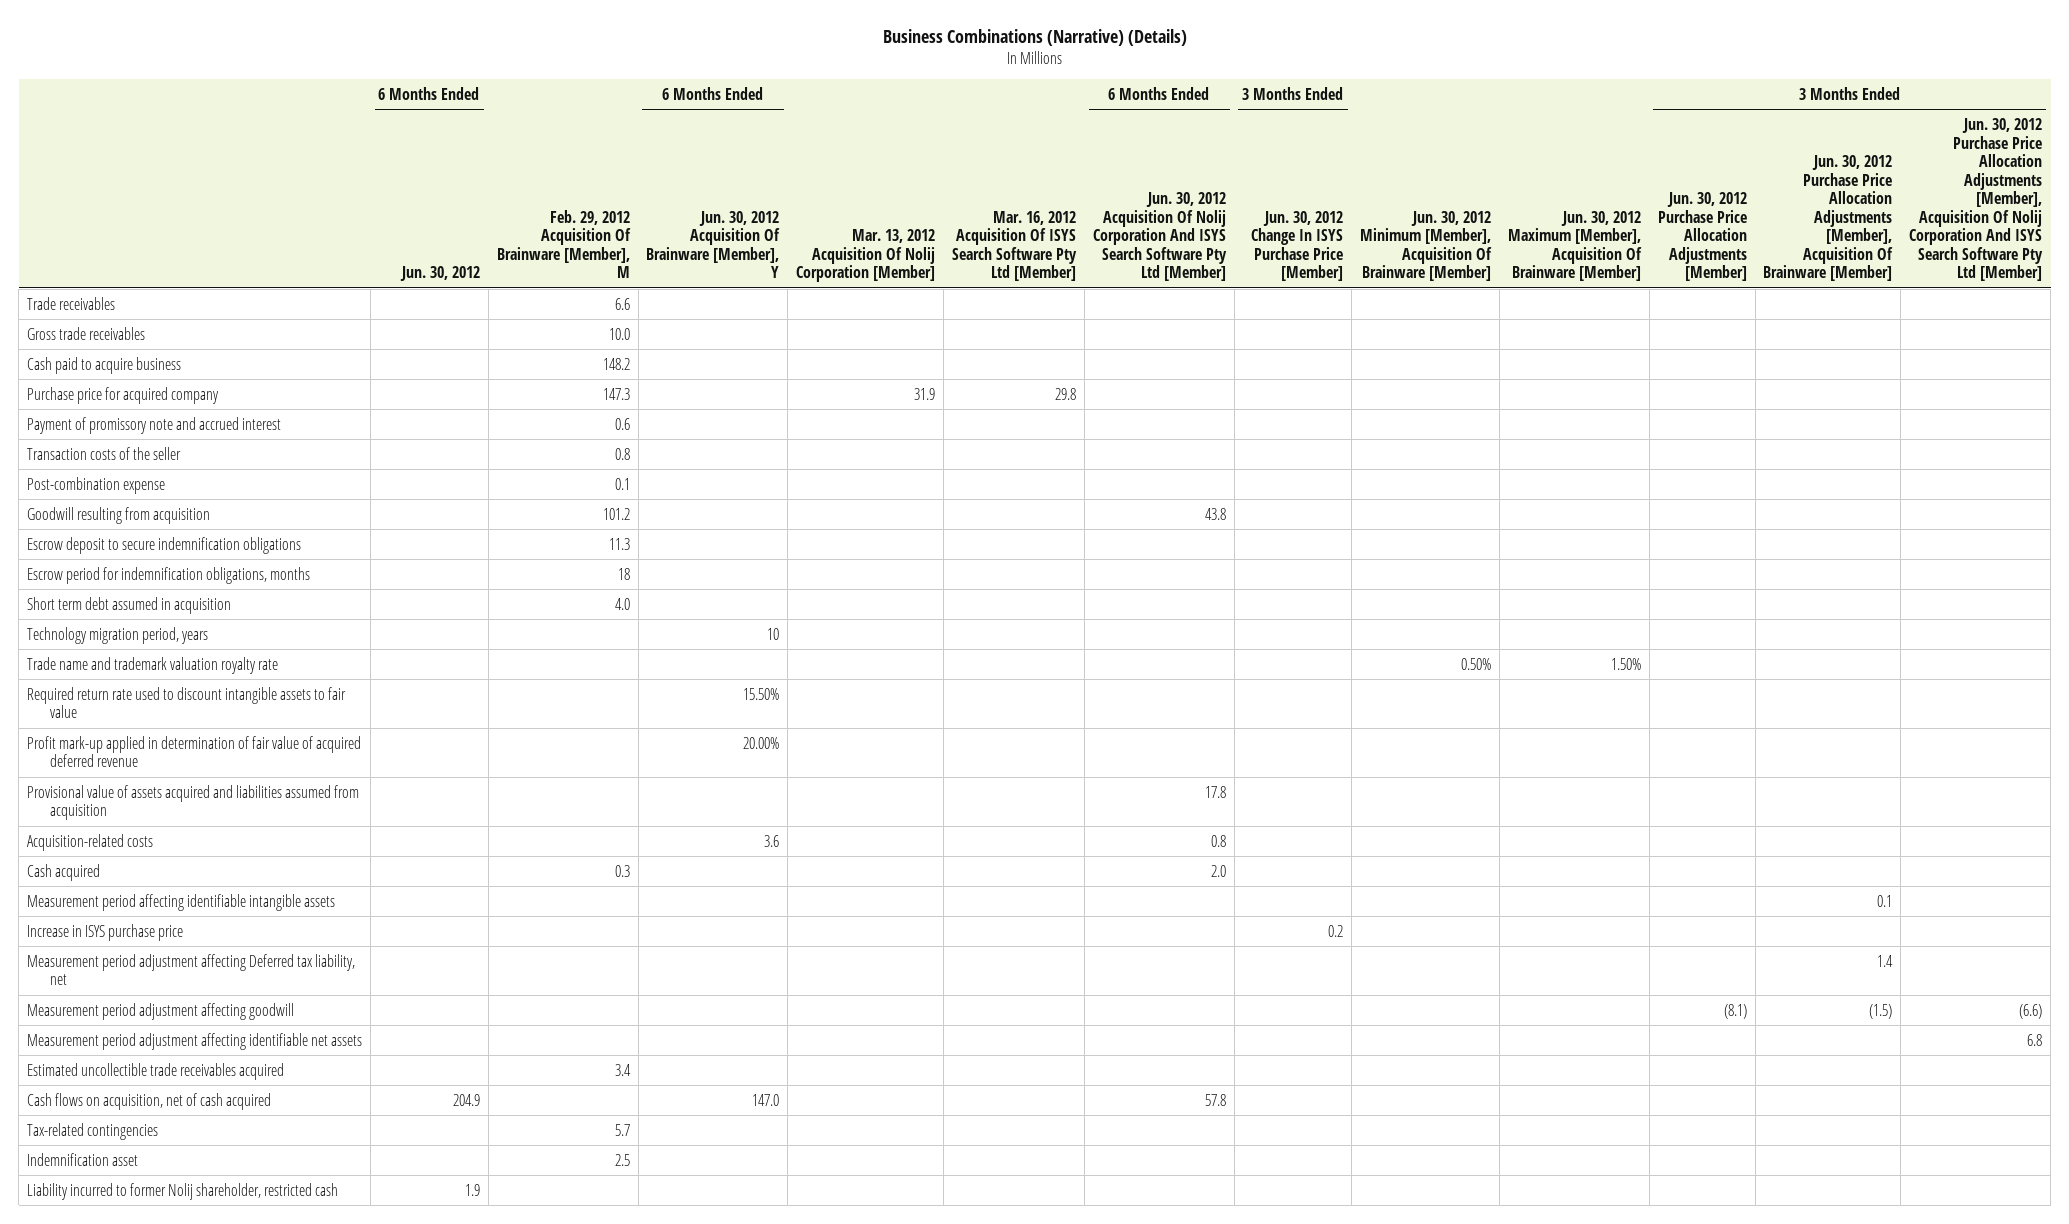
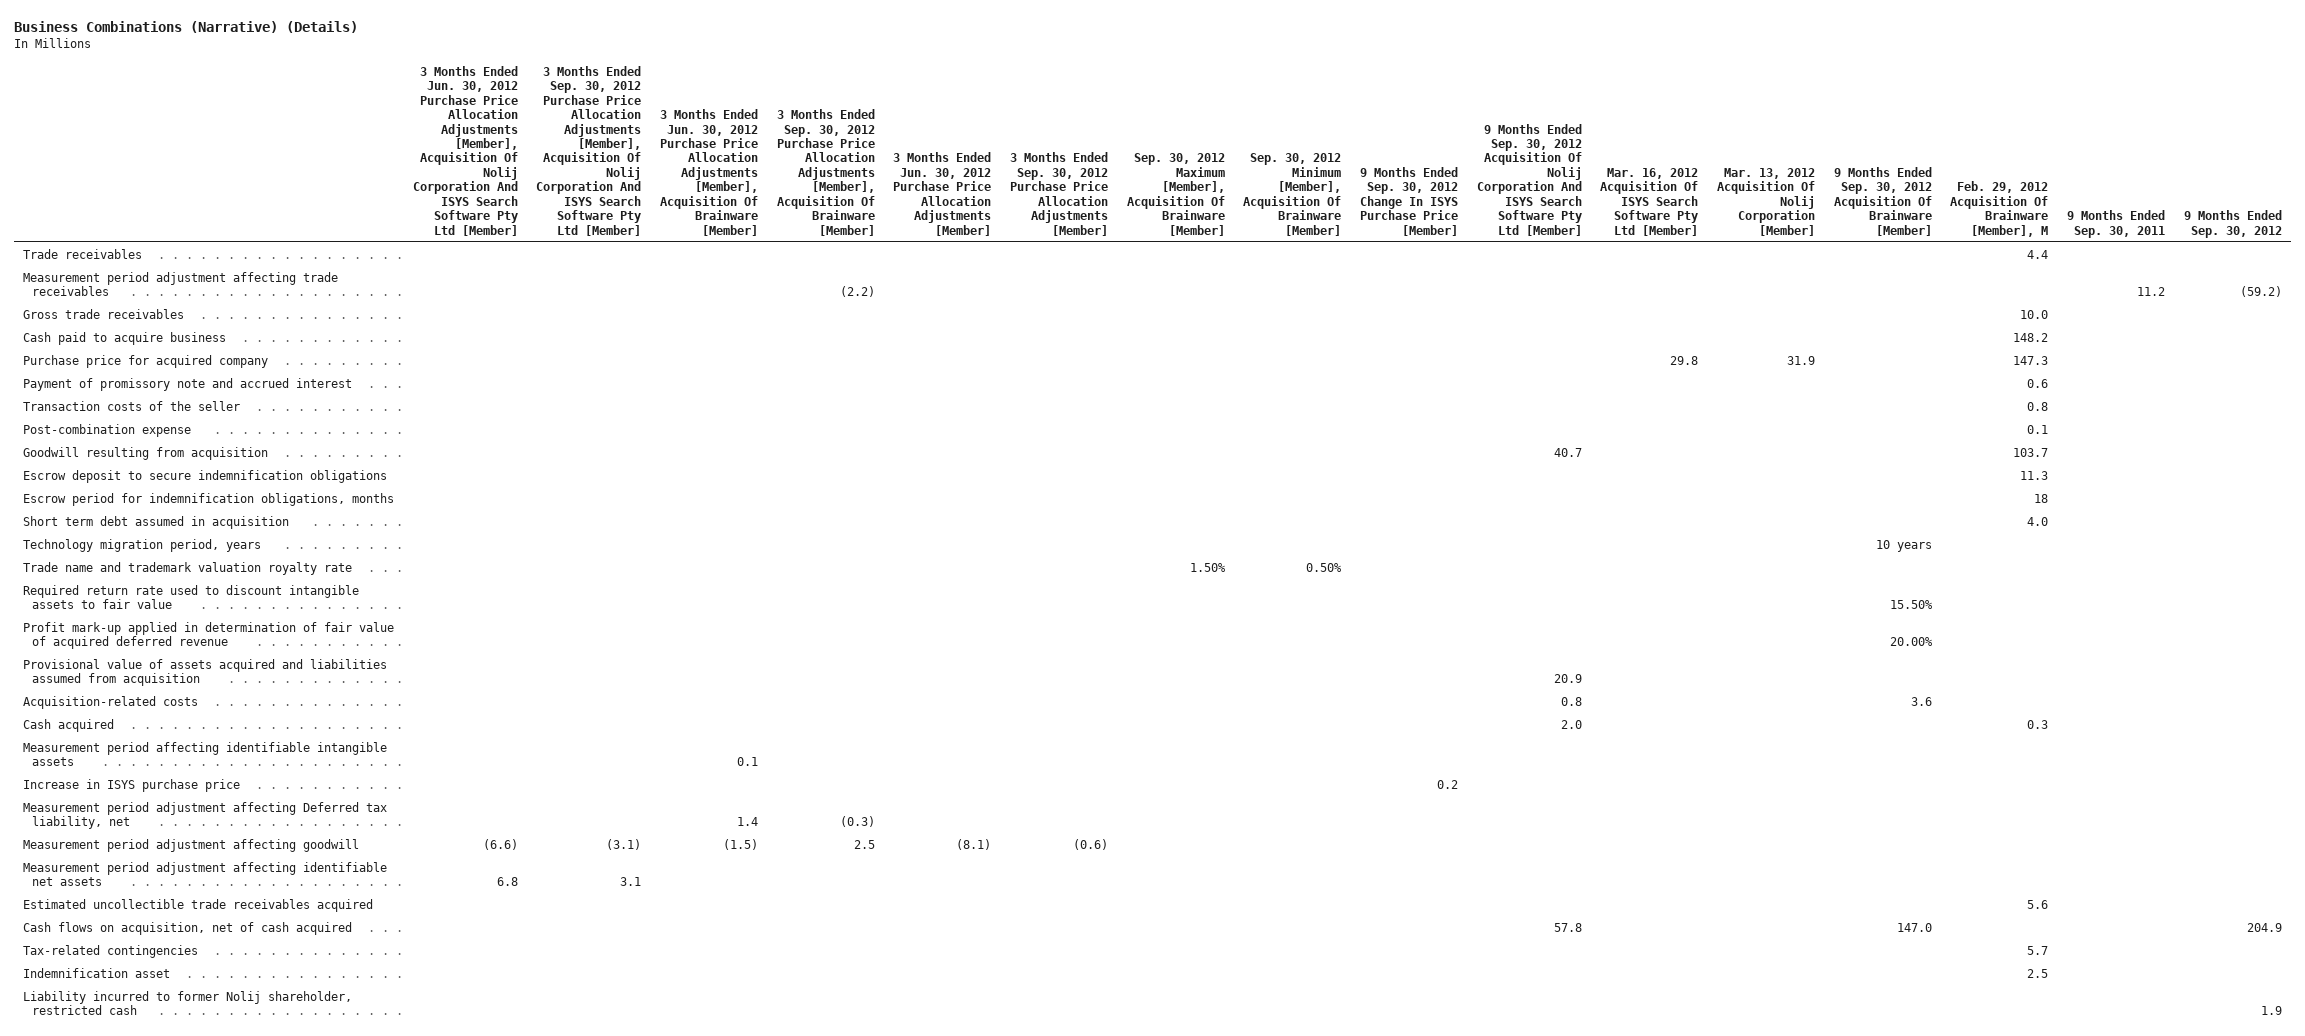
- | 6 Months Ended Jun. 30, 2012 | Feb. 29, 2012 Acquisition Of Brainware [Member], M | 6 Months Ended Jun. 30, 2012 Acquisition Of Brainware [Member], Y | Mar. 13, 2012 Acquisition Of Nolij Corporation [Member] | Mar. 16, 2012 Acquisition Of ISYS Search Software Pty Ltd [Member] | 6 Months Ended Jun. 30, 2012 Acquisition Of Nolij Corporation And ISYS Search Software Pty Ltd [Member] | 3 Months Ended Jun. 30, 2012 Change In ISYS Purchase Price [Member] | Jun. 30, 2012 Minimum [Member], Acquisition Of Brainware [Member] | Jun. 30, 2012 Maximum [Member], Acquisition Of Brainware [Member] | 3 Months Ended Jun. 30, 2012 Purchase Price Allocation Adjustments [Member] | 3 Months Ended Jun. 30, 2012 Purchase Price Allocation Adjustments [Member], Acquisition Of Brainware [Member] | 3 Months Ended Jun. 30, 2012 Purchase Price Allocation Adjustments [Member], Acquisition Of Nolij Corporation And ISYS Search Software Pty Ltd [Member]
+ | 3 Months Ended Jun. 30, 2012 Purchase Price Allocation Adjustments [Member], Acquisition Of Nolij Corporation And ISYS Search Software Pty Ltd [Member] | 3 Months Ended Sep. 30, 2012 Purchase Price Allocation Adjustments [Member], Acquisition Of Nolij Corporation And ISYS Search Software Pty Ltd [Member] | 3 Months Ended Jun. 30, 2012 Purchase Price Allocation Adjustments [Member], Acquisition Of Brainware [Member] | 3 Months Ended Sep. 30, 2012 Purchase Price Allocation Adjustments [Member], Acquisition Of Brainware [Member] | 3 Months Ended Jun. 30, 2012 Purchase Price Allocation Adjustments [Member] | 3 Months Ended Sep. 30, 2012 Purchase Price Allocation Adjustments [Member] | Sep. 30, 2012 Maximum [Member], Acquisition Of Brainware [Member] | Sep. 30, 2012 Minimum [Member], Acquisition Of Brainware [Member] | 9 Months Ended Sep. 30, 2012 Change In ISYS Purchase Price [Member] | 9 Months Ended Sep. 30, 2012 Acquisition Of Nolij Corporation And ISYS Search Software Pty Ltd [Member] | Mar. 16, 2012 Acquisition Of ISYS Search Software Pty Ltd [Member] | Mar. 13, 2012 Acquisition Of Nolij Corporation [Member] | 9 Months Ended Sep. 30, 2012 Acquisition Of Brainware [Member] | Feb. 29, 2012 Acquisition Of Brainware [Member], M | 9 Months Ended Sep. 30, 2011 | 9 Months Ended Sep. 30, 2012
- Trade receivables | | 6.6 | | | | | | | | | |
+ Trade receivables | | | | | | | | | | | | | | 4.4 | |
+ Measurement period adjustment affecting trade receivables | | | | (2.2) | | | | | | | | | | | 11.2 | (59.2)
- Goodwill resulting from acquisition | | 101.2 | | | | 43.8 | | | | | |
+ Goodwill resulting from acquisition | | | | | | | | | | 40.7 | | | | 103.7 | |
- Estimated uncollectible trade receivables acquired | | 3.4 | | | | | | | | | |
+ Estimated uncollectible trade receivables acquired | | | | | | | | | | | | | | 5.6 | |

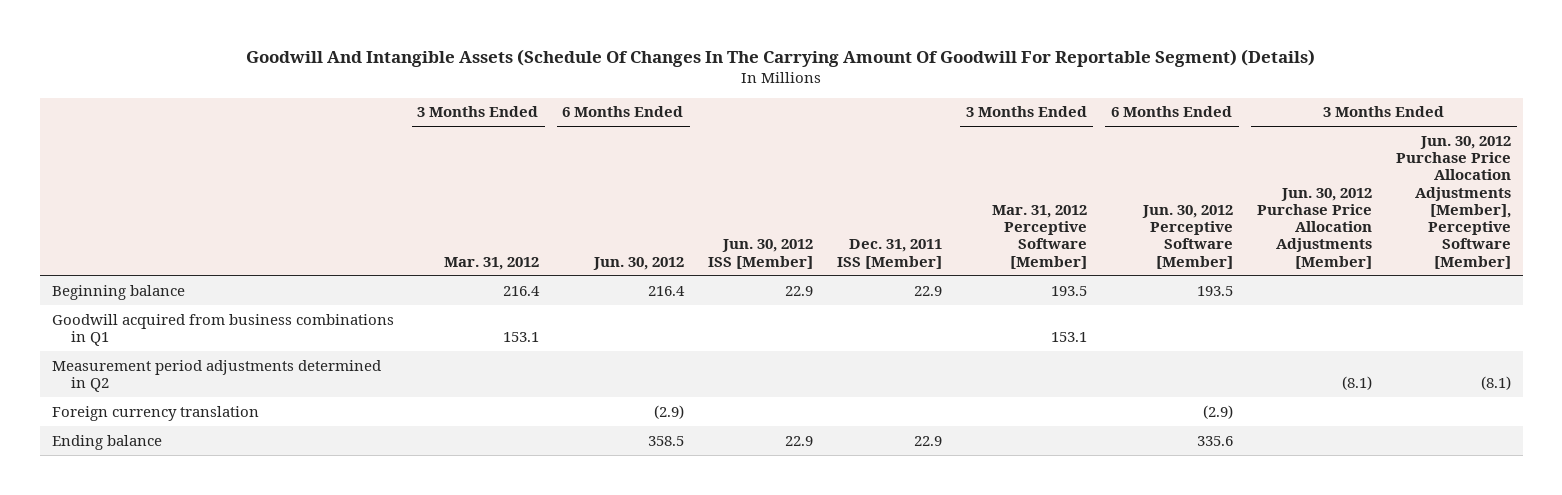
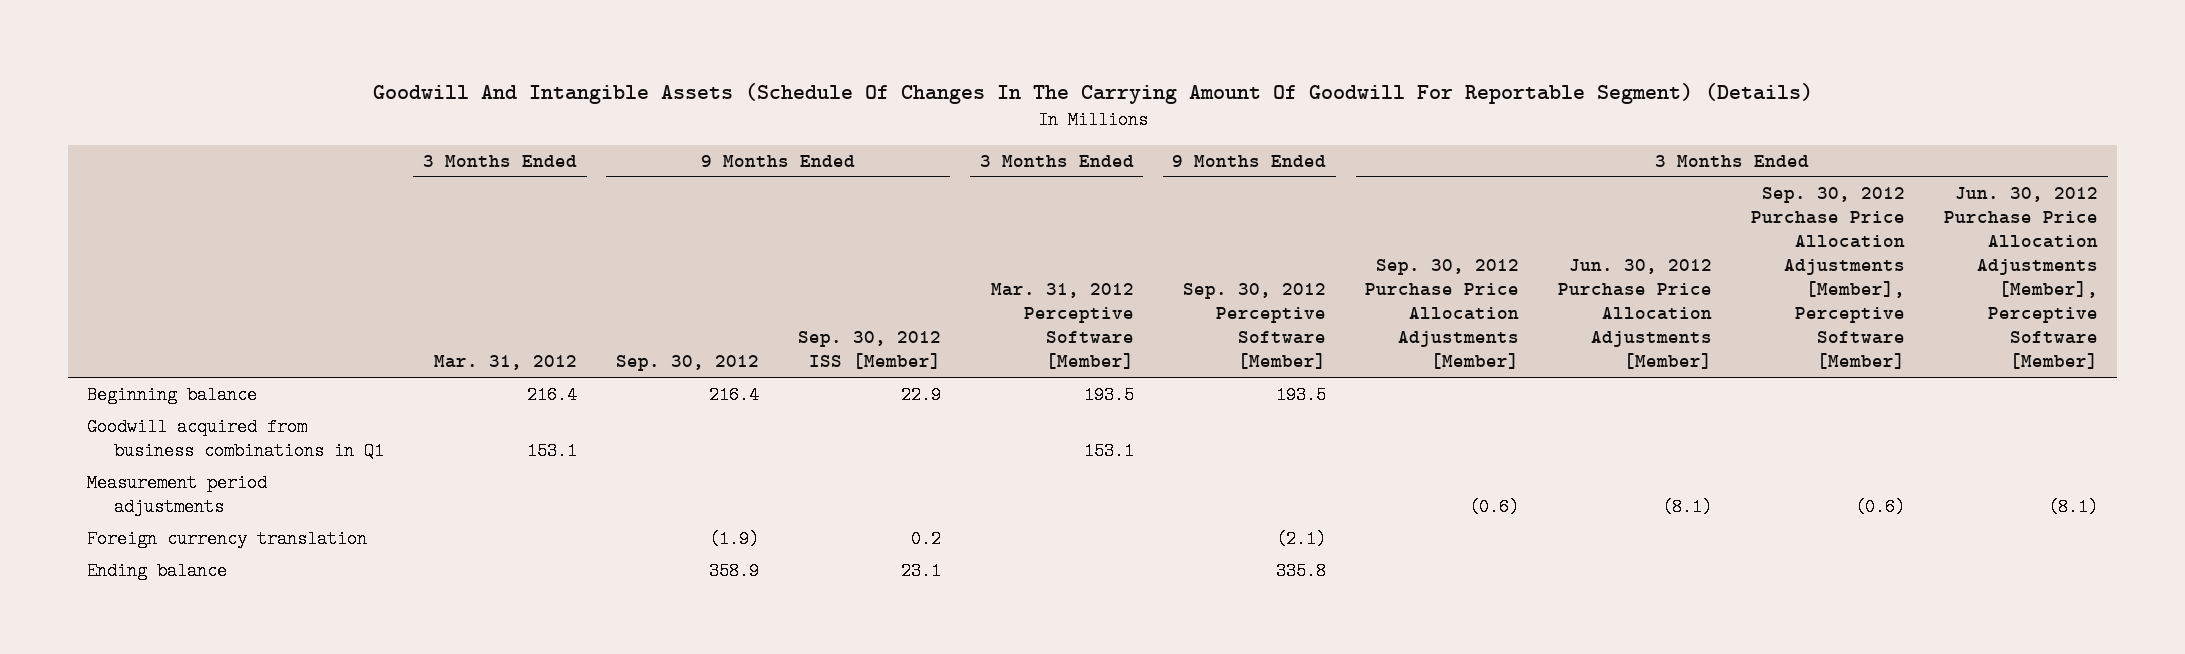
- | 3 Months Ended Mar. 31, 2012 | 6 Months Ended Jun. 30, 2012 | Jun. 30, 2012 ISS [Member] | Dec. 31, 2011 ISS [Member] | 3 Months Ended Mar. 31, 2012 Perceptive Software [Member] | 6 Months Ended Jun. 30, 2012 Perceptive Software [Member] | 3 Months Ended Jun. 30, 2012 Purchase Price Allocation Adjustments [Member] | 3 Months Ended Jun. 30, 2012 Purchase Price Allocation Adjustments [Member], Perceptive Software [Member]
+ | 3 Months Ended Mar. 31, 2012 | 9 Months Ended Sep. 30, 2012 | 9 Months Ended Sep. 30, 2012 ISS [Member] | 3 Months Ended Mar. 31, 2012 Perceptive Software [Member] | 9 Months Ended Sep. 30, 2012 Perceptive Software [Member] | 3 Months Ended Sep. 30, 2012 Purchase Price Allocation Adjustments [Member] | 3 Months Ended Jun. 30, 2012 Purchase Price Allocation Adjustments [Member] | 3 Months Ended Sep. 30, 2012 Purchase Price Allocation Adjustments [Member], Perceptive Software [Member] | 3 Months Ended Jun. 30, 2012 Purchase Price Allocation Adjustments [Member], Perceptive Software [Member]
- Measurement period adjustments determined in Q2 | | | | | | | (8.1) | (8.1)
+ Measurement period adjustments | | | | | | (0.6) | (8.1) | (0.6) | (8.1)

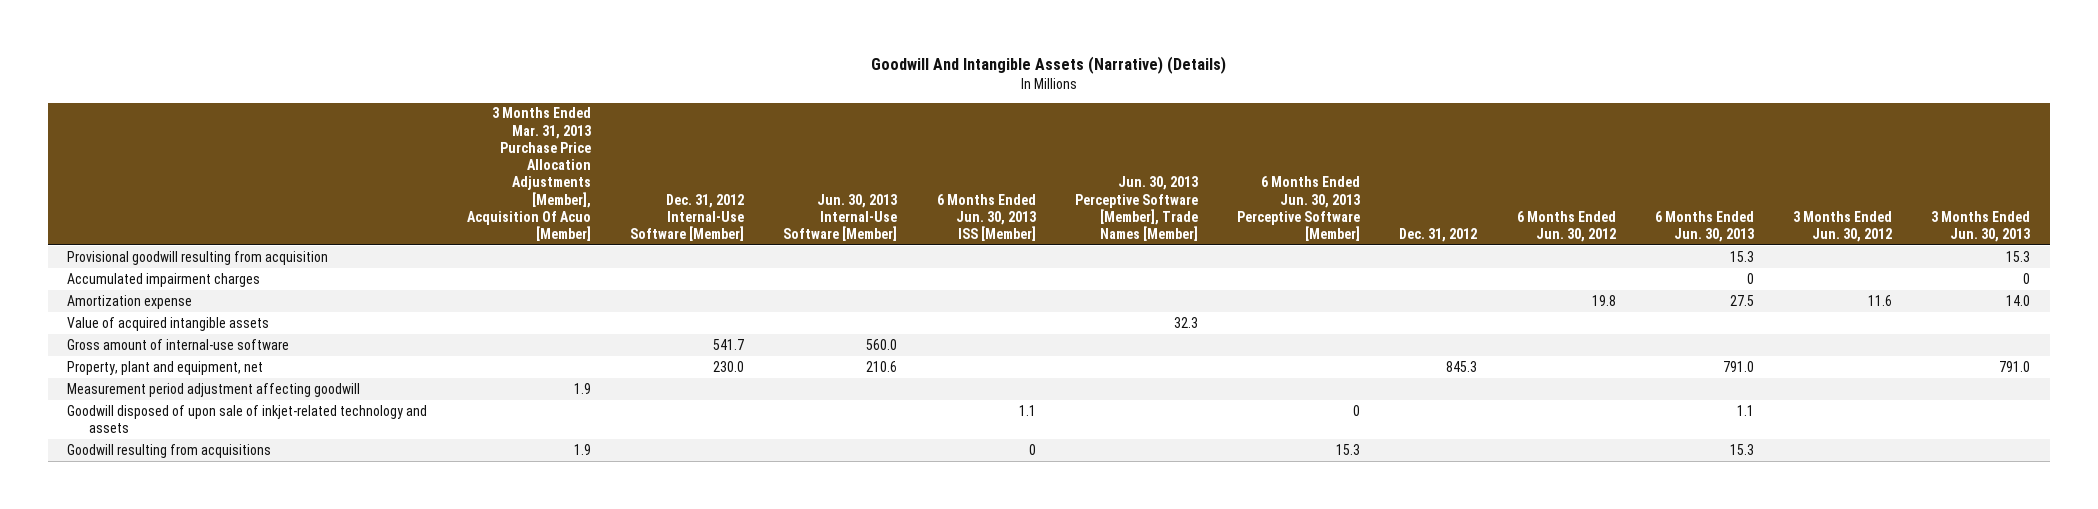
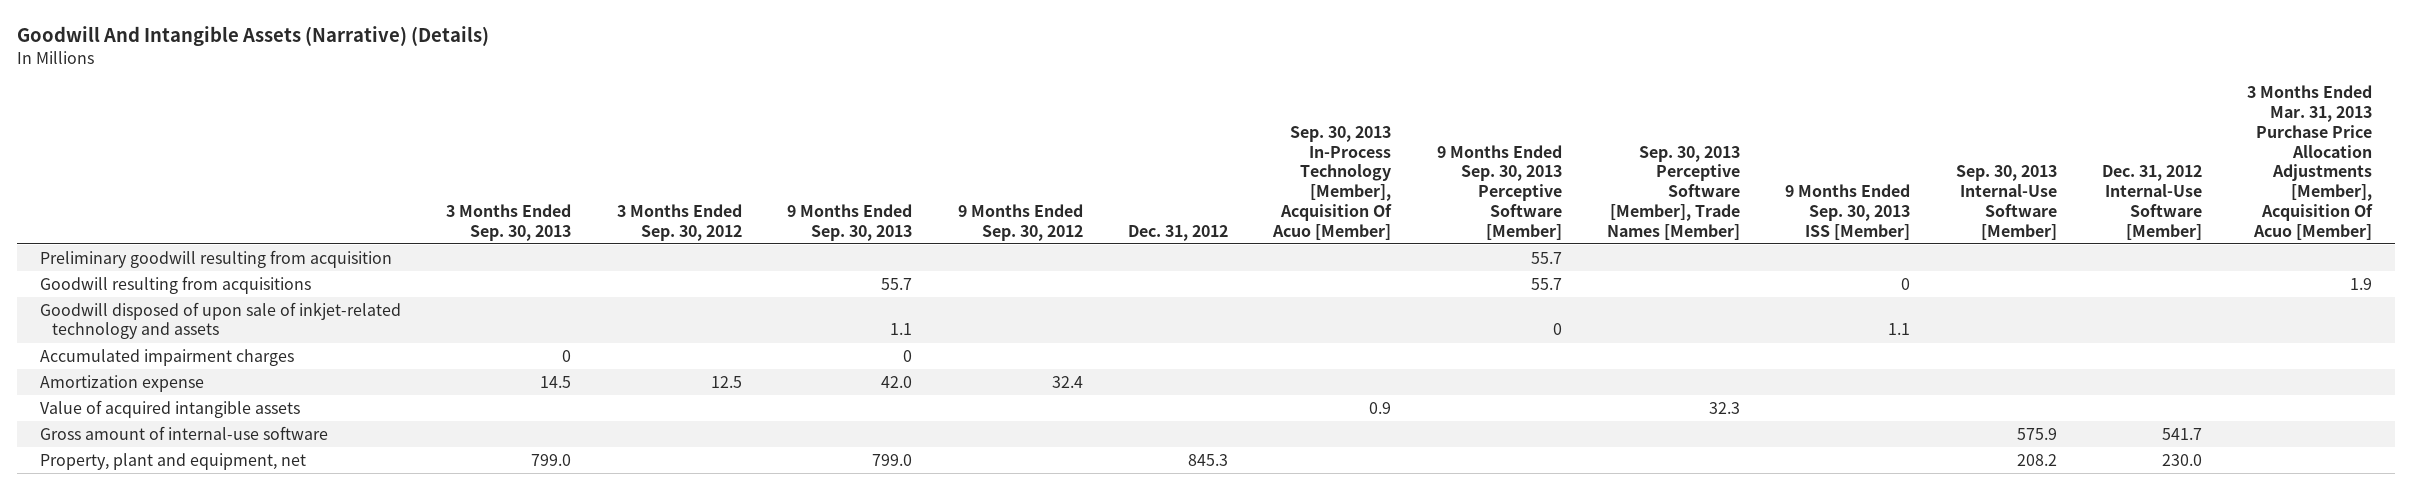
- | 3 Months Ended Mar. 31, 2013 Purchase Price Allocation Adjustments [Member], Acquisition Of Acuo [Member] | Dec. 31, 2012 Internal-Use Software [Member] | Jun. 30, 2013 Internal-Use Software [Member] | 6 Months Ended Jun. 30, 2013 ISS [Member] | Jun. 30, 2013 Perceptive Software [Member], Trade Names [Member] | 6 Months Ended Jun. 30, 2013 Perceptive Software [Member] | Dec. 31, 2012 | 6 Months Ended Jun. 30, 2012 | 6 Months Ended Jun. 30, 2013 | 3 Months Ended Jun. 30, 2012 | 3 Months Ended Jun. 30, 2013
+ | 3 Months Ended Sep. 30, 2013 | 3 Months Ended Sep. 30, 2012 | 9 Months Ended Sep. 30, 2013 | 9 Months Ended Sep. 30, 2012 | Dec. 31, 2012 | Sep. 30, 2013 In-Process Technology [Member], Acquisition Of Acuo [Member] | 9 Months Ended Sep. 30, 2013 Perceptive Software [Member] | Sep. 30, 2013 Perceptive Software [Member], Trade Names [Member] | 9 Months Ended Sep. 30, 2013 ISS [Member] | Sep. 30, 2013 Internal-Use Software [Member] | Dec. 31, 2012 Internal-Use Software [Member] | 3 Months Ended Mar. 31, 2013 Purchase Price Allocation Adjustments [Member], Acquisition Of Acuo [Member]
- Provisional goodwill resulting from acquisition | | | | | | | | | 15.3 | | 15.3
+ Preliminary goodwill resulting from acquisition | | | | | | | 55.7 | | | | |
moved up: Goodwill resulting from acquisitions | | | 55.7 | | | | 55.7 | | 0 | | | 1.9
moved up: Goodwill disposed of upon sale of inkjet-related technology and assets | | | 1.1 | | | | 0 | | 1.1 | | |
- Measurement period adjustment affecting goodwill | 1.9 | | | | | | | | | |

